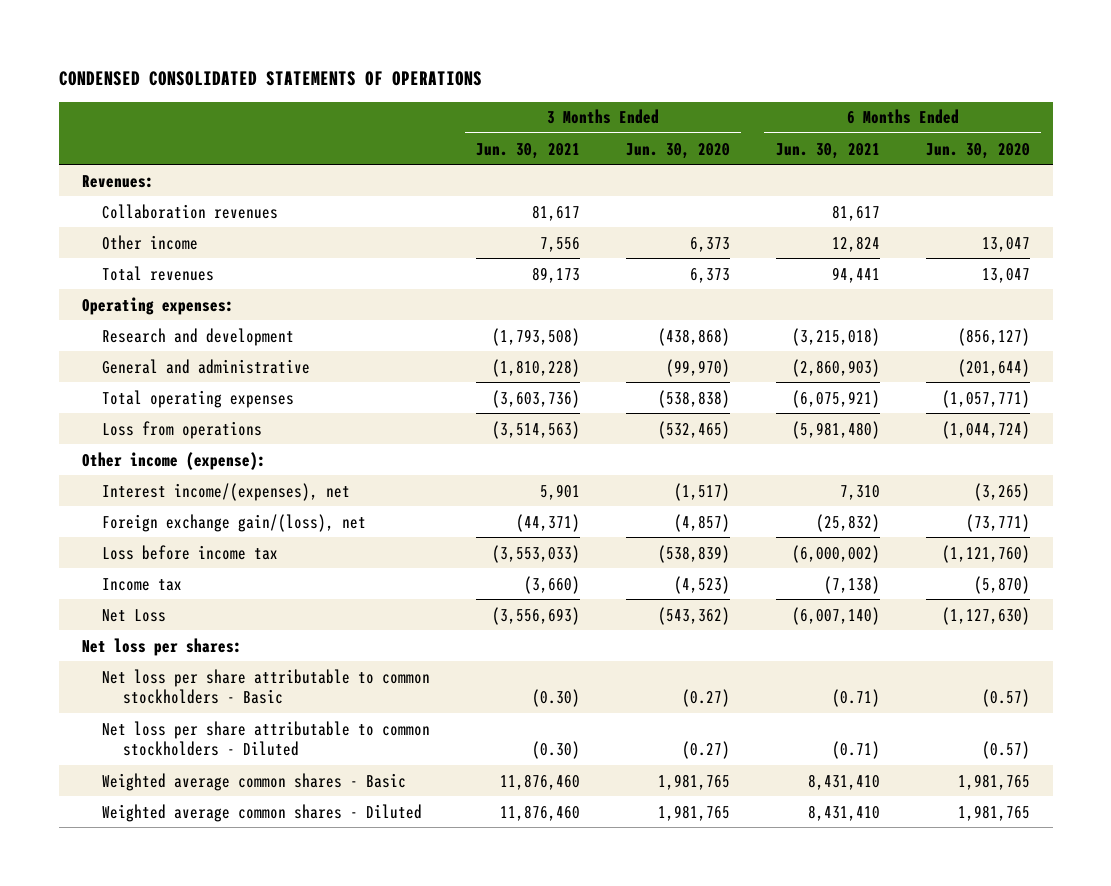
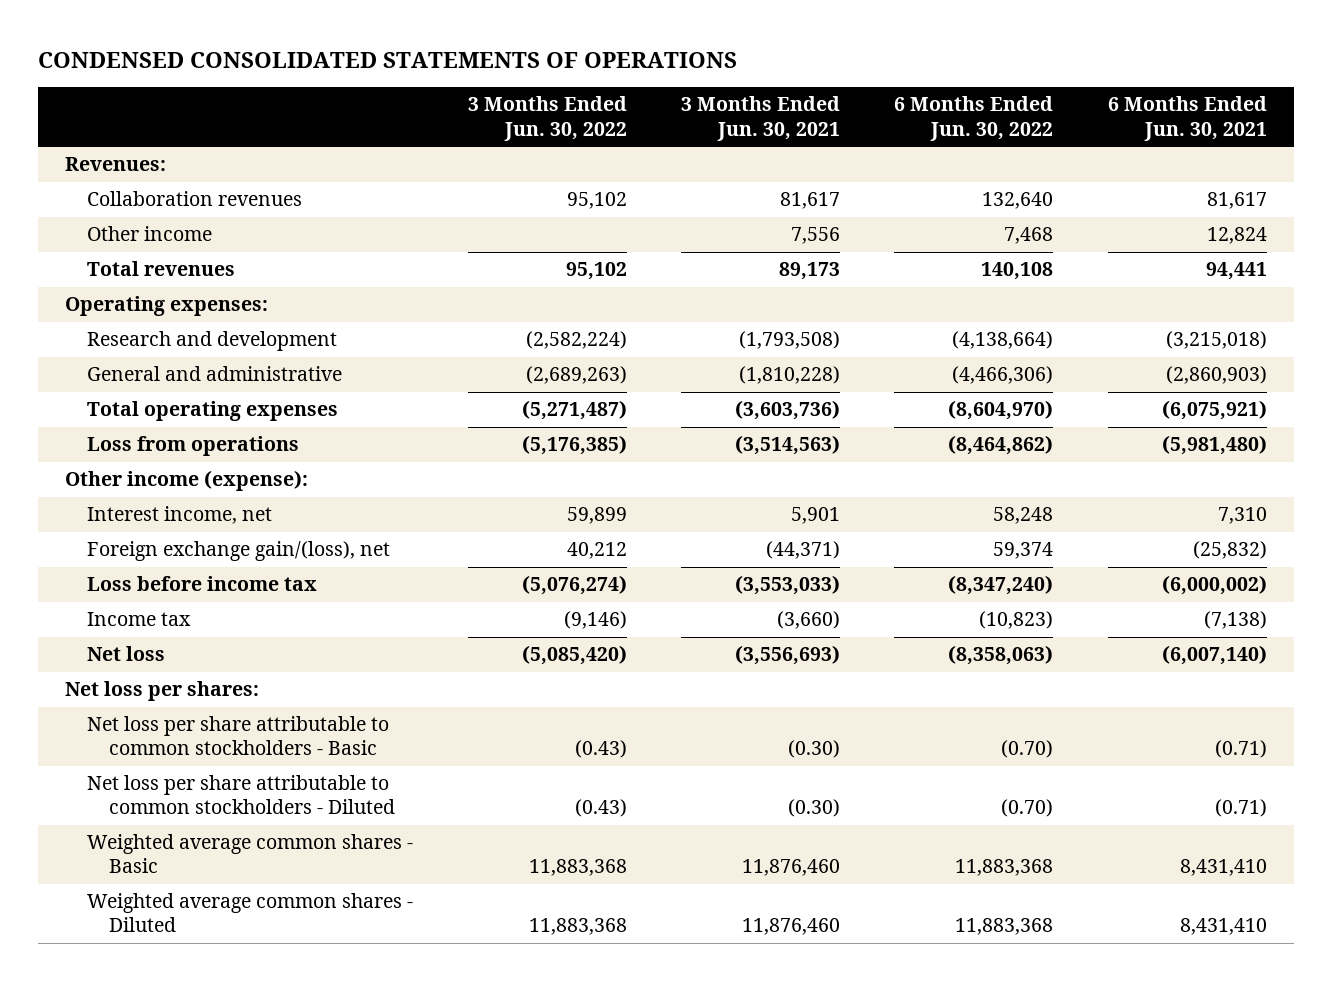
- | 3 Months Ended Jun. 30, 2021 | 3 Months Ended Jun. 30, 2020 | 6 Months Ended Jun. 30, 2021 | 6 Months Ended Jun. 30, 2020
+ | 3 Months Ended Jun. 30, 2022 | 3 Months Ended Jun. 30, 2021 | 6 Months Ended Jun. 30, 2022 | 6 Months Ended Jun. 30, 2021
- Interest income/(expenses), net | 5,901 | (1,517) | 7,310 | (3,265)
+ Interest income, net | 59,899 | 5,901 | 58,248 | 7,310
- Net Loss | (3,556,693) | (543,362) | (6,007,140) | (1,127,630)
+ Net loss | (5,085,420) | (3,556,693) | (8,358,063) | (6,007,140)

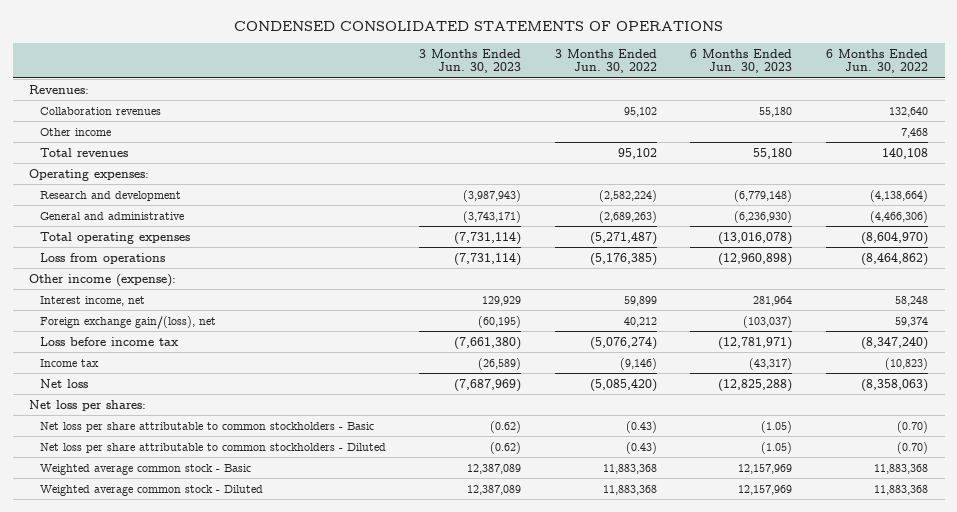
- | 3 Months Ended Jun. 30, 2022 | 3 Months Ended Jun. 30, 2021 | 6 Months Ended Jun. 30, 2022 | 6 Months Ended Jun. 30, 2021
+ | 3 Months Ended Jun. 30, 2023 | 3 Months Ended Jun. 30, 2022 | 6 Months Ended Jun. 30, 2023 | 6 Months Ended Jun. 30, 2022
- Weighted average common shares - Basic | 11,883,368 | 11,876,460 | 11,883,368 | 8,431,410
- Weighted average common shares - Diluted | 11,883,368 | 11,876,460 | 11,883,368 | 8,431,410
+ Weighted average common stock - Basic | 12,387,089 | 11,883,368 | 12,157,969 | 11,883,368
+ Weighted average common stock - Diluted | 12,387,089 | 11,883,368 | 12,157,969 | 11,883,368

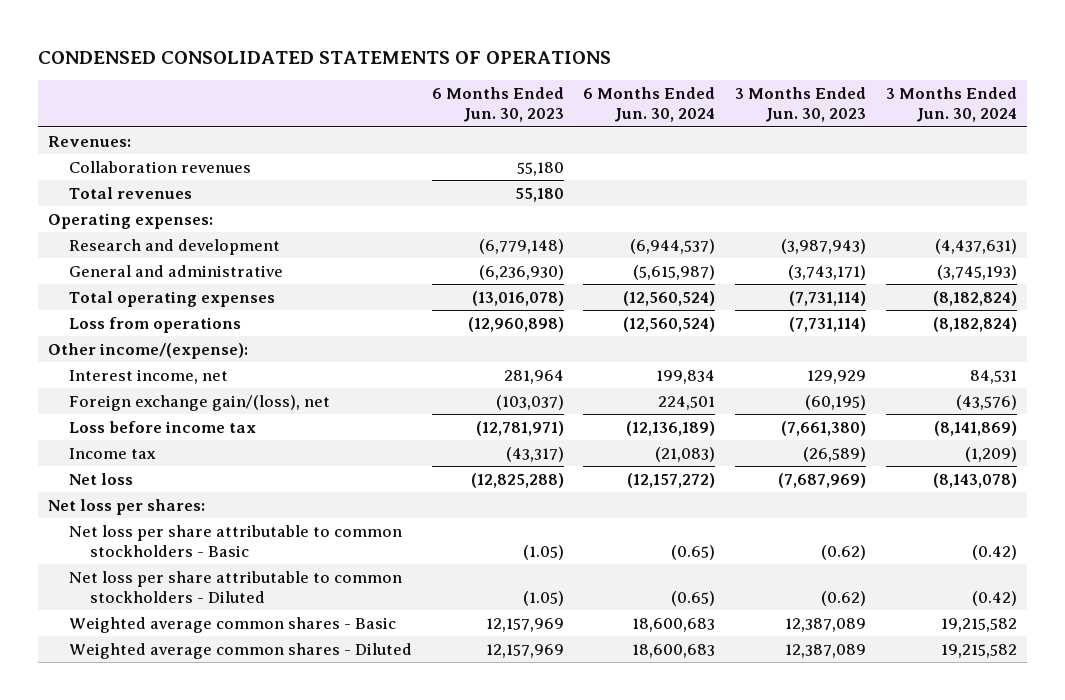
- | 3 Months Ended Jun. 30, 2023 | 3 Months Ended Jun. 30, 2022 | 6 Months Ended Jun. 30, 2023 | 6 Months Ended Jun. 30, 2022
+ | 6 Months Ended Jun. 30, 2023 | 6 Months Ended Jun. 30, 2024 | 3 Months Ended Jun. 30, 2023 | 3 Months Ended Jun. 30, 2024
- Other income | | | | 7,468
- Other income (expense):
+ Other income/(expense):
- Weighted average common stock - Basic | 12,387,089 | 11,883,368 | 12,157,969 | 11,883,368
- Weighted average common stock - Diluted | 12,387,089 | 11,883,368 | 12,157,969 | 11,883,368
+ Weighted average common shares - Basic | 12,157,969 | 18,600,683 | 12,387,089 | 19,215,582
+ Weighted average common shares - Diluted | 12,157,969 | 18,600,683 | 12,387,089 | 19,215,582

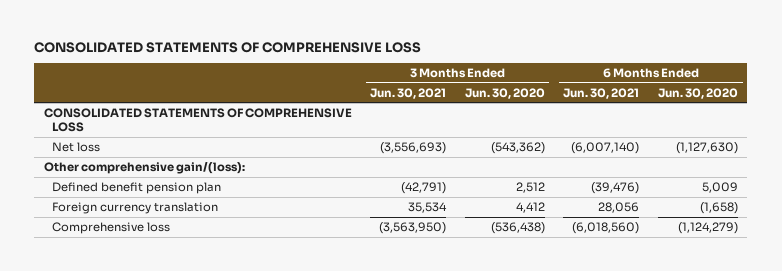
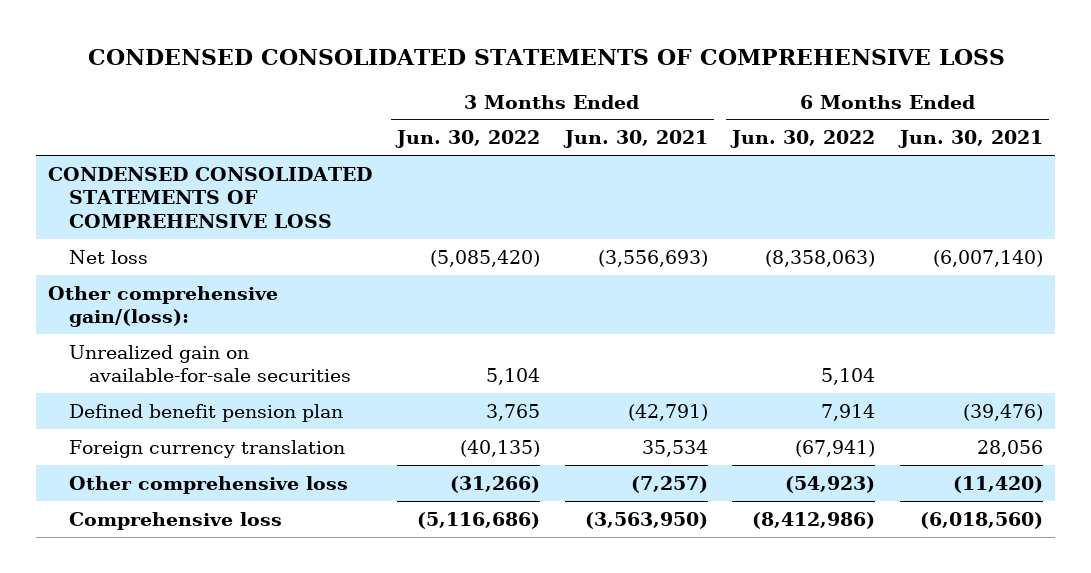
- CONSOLIDATED STATEMENTS OF COMPREHENSIVE LOSS
+ CONDENSED CONSOLIDATED STATEMENTS OF COMPREHENSIVE LOSS
- | 3 Months Ended Jun. 30, 2021 | 3 Months Ended Jun. 30, 2020 | 6 Months Ended Jun. 30, 2021 | 6 Months Ended Jun. 30, 2020
+ | 3 Months Ended Jun. 30, 2022 | 3 Months Ended Jun. 30, 2021 | 6 Months Ended Jun. 30, 2022 | 6 Months Ended Jun. 30, 2021
- CONSOLIDATED STATEMENTS OF COMPREHENSIVE LOSS
+ CONDENSED CONSOLIDATED STATEMENTS OF COMPREHENSIVE LOSS
+ Unrealized gain on available-for-sale securities | 5,104 | | 5,104 |
+ Other comprehensive loss | (31,266) | (7,257) | (54,923) | (11,420)

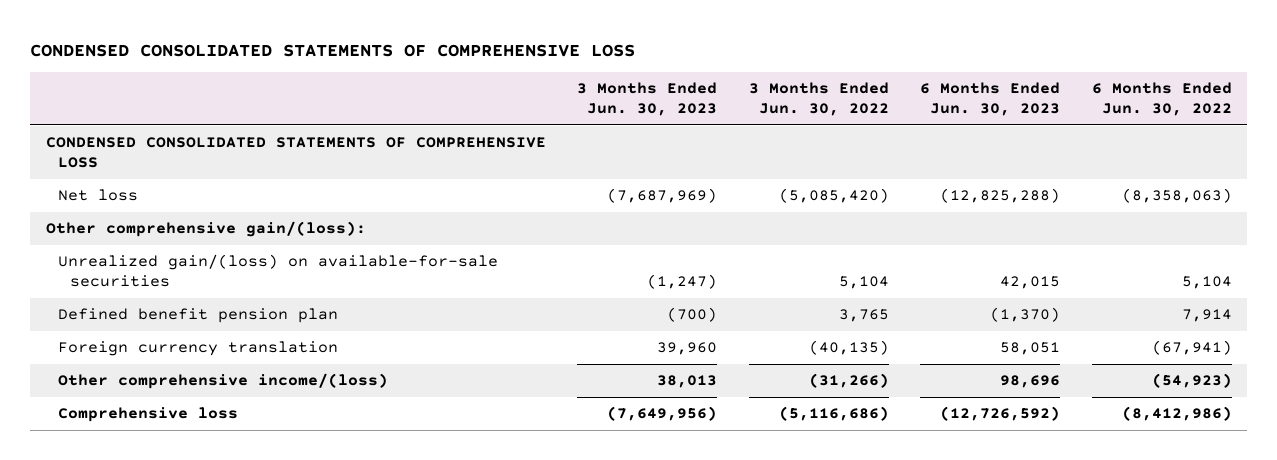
- | 3 Months Ended Jun. 30, 2022 | 3 Months Ended Jun. 30, 2021 | 6 Months Ended Jun. 30, 2022 | 6 Months Ended Jun. 30, 2021
+ | 3 Months Ended Jun. 30, 2023 | 3 Months Ended Jun. 30, 2022 | 6 Months Ended Jun. 30, 2023 | 6 Months Ended Jun. 30, 2022
- Unrealized gain on available-for-sale securities | 5,104 | | 5,104 |
+ Unrealized gain/(loss) on available-for-sale securities | (1,247) | 5,104 | 42,015 | 5,104
- Other comprehensive loss | (31,266) | (7,257) | (54,923) | (11,420)
+ Other comprehensive income/(loss) | 38,013 | (31,266) | 98,696 | (54,923)

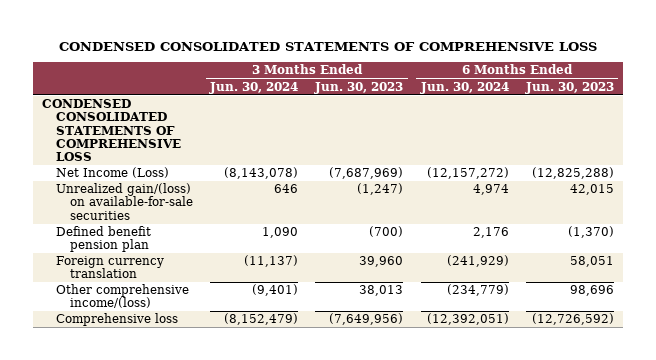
- | 3 Months Ended Jun. 30, 2023 | 3 Months Ended Jun. 30, 2022 | 6 Months Ended Jun. 30, 2023 | 6 Months Ended Jun. 30, 2022
+ | 3 Months Ended Jun. 30, 2024 | 3 Months Ended Jun. 30, 2023 | 6 Months Ended Jun. 30, 2024 | 6 Months Ended Jun. 30, 2023
- Net loss | (7,687,969) | (5,085,420) | (12,825,288) | (8,358,063)
- Other comprehensive gain/(loss):
+ Net Income (Loss) | (8,143,078) | (7,687,969) | (12,157,272) | (12,825,288)

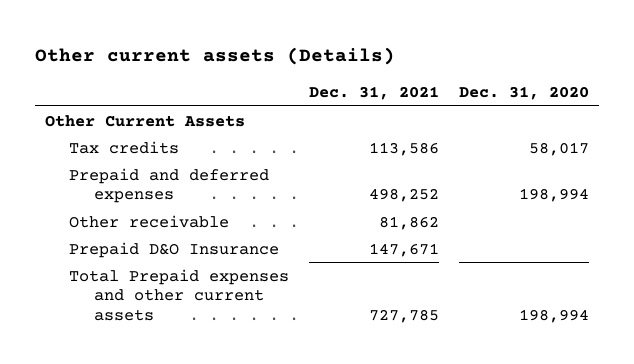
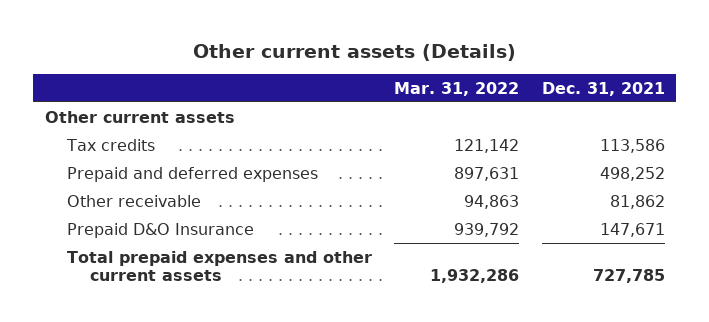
- | Dec. 31, 2021 | Dec. 31, 2020
+ | Mar. 31, 2022 | Dec. 31, 2021
- Other Current Assets
+ Other current assets
- Total Prepaid expenses and other current assets | 727,785 | 198,994
+ Total prepaid expenses and other current assets | 1,932,286 | 727,785

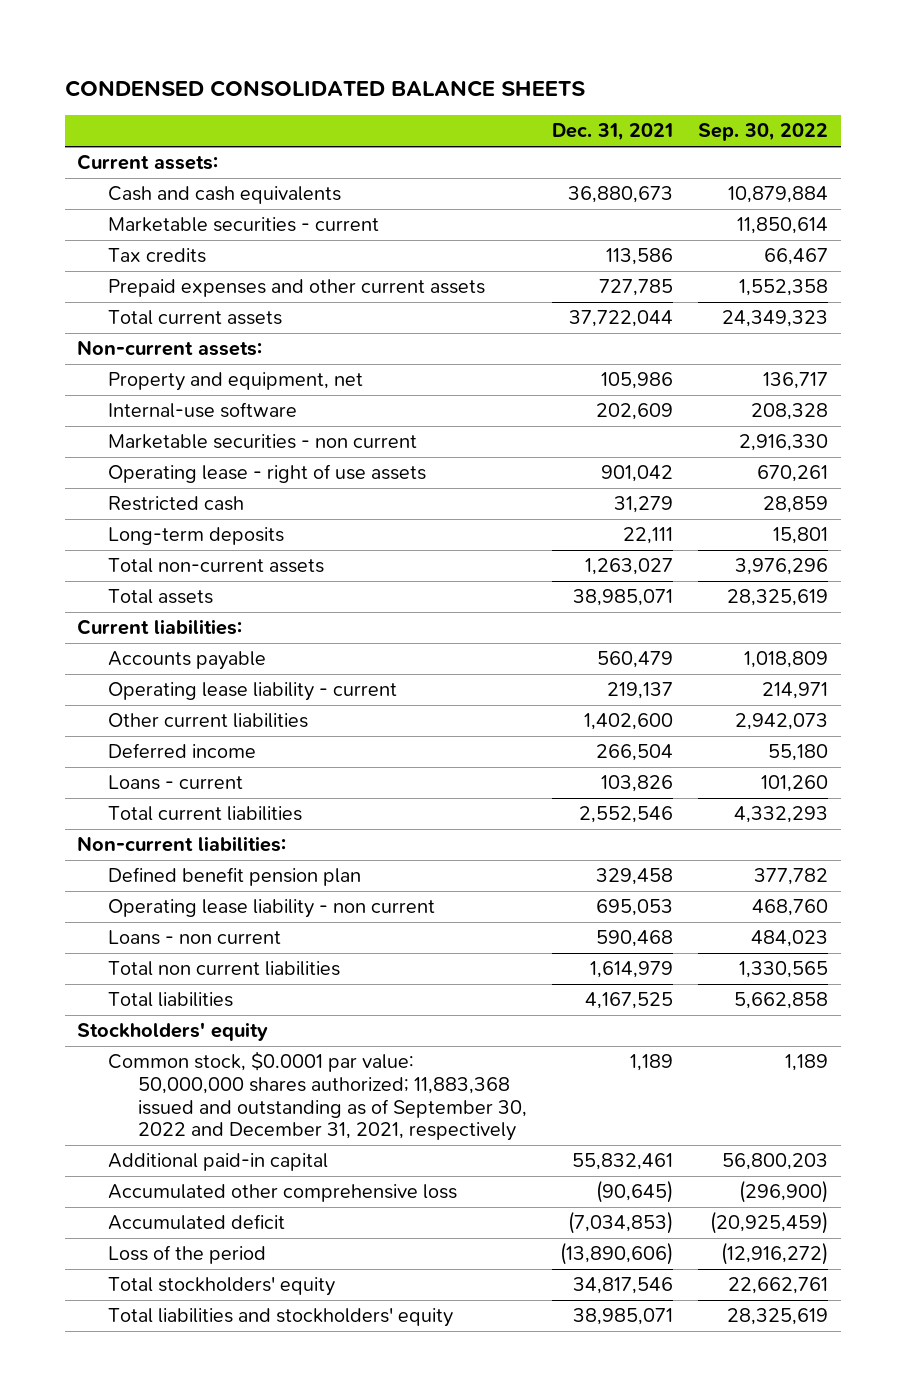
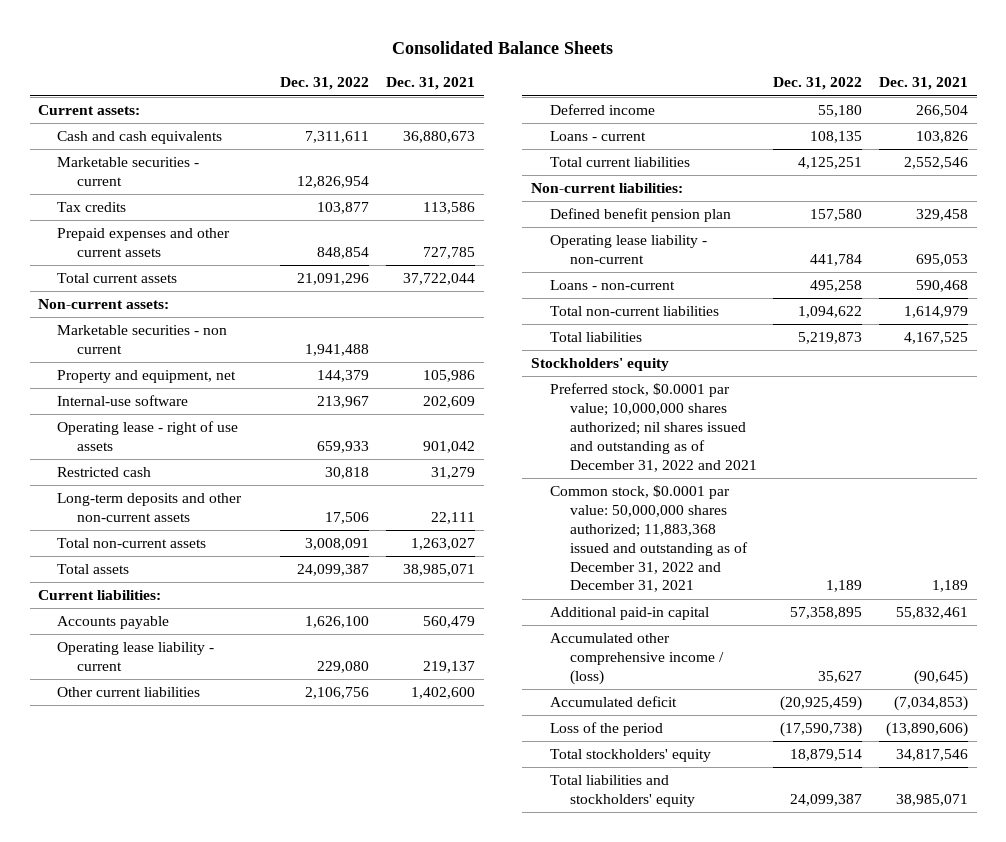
- CONDENSED CONSOLIDATED BALANCE SHEETS
+ Consolidated Balance Sheets
- | Dec. 31, 2021 | Sep. 30, 2022
+ | Dec. 31, 2022 | Dec. 31, 2021
moved up: Marketable securities - non current | 1,941,488 |
- Long-term deposits | 22,111 | 15,801
+ Long-term deposits and other non-current assets | 17,506 | 22,111
- Operating lease liability - non current | 695,053 | 468,760
- Loans - non current | 590,468 | 484,023
- Total non current liabilities | 1,614,979 | 1,330,565
+ Operating lease liability - non-current | 441,784 | 695,053
+ Loans - non-current | 495,258 | 590,468
+ Total non-current liabilities | 1,094,622 | 1,614,979
- Common stock, $0.0001 par value: 50,000,000 shares authorized; 11,883,368 issued and outstanding as of September 30, 2022 and December 31, 2021, respectively | 1,189 | 1,189
+ Preferred stock, $0.0001 par value; 10,000,000 shares authorized; nil shares issued and outstanding as of December 31, 2022 and 2021
+ Common stock, $0.0001 par value: 50,000,000 shares authorized; 11,883,368 issued and outstanding as of December 31, 2022 and December 31, 2021 | 1,189 | 1,189
- Accumulated other comprehensive loss | (90,645) | (296,900)
+ Accumulated other comprehensive income / (loss) | 35,627 | (90,645)

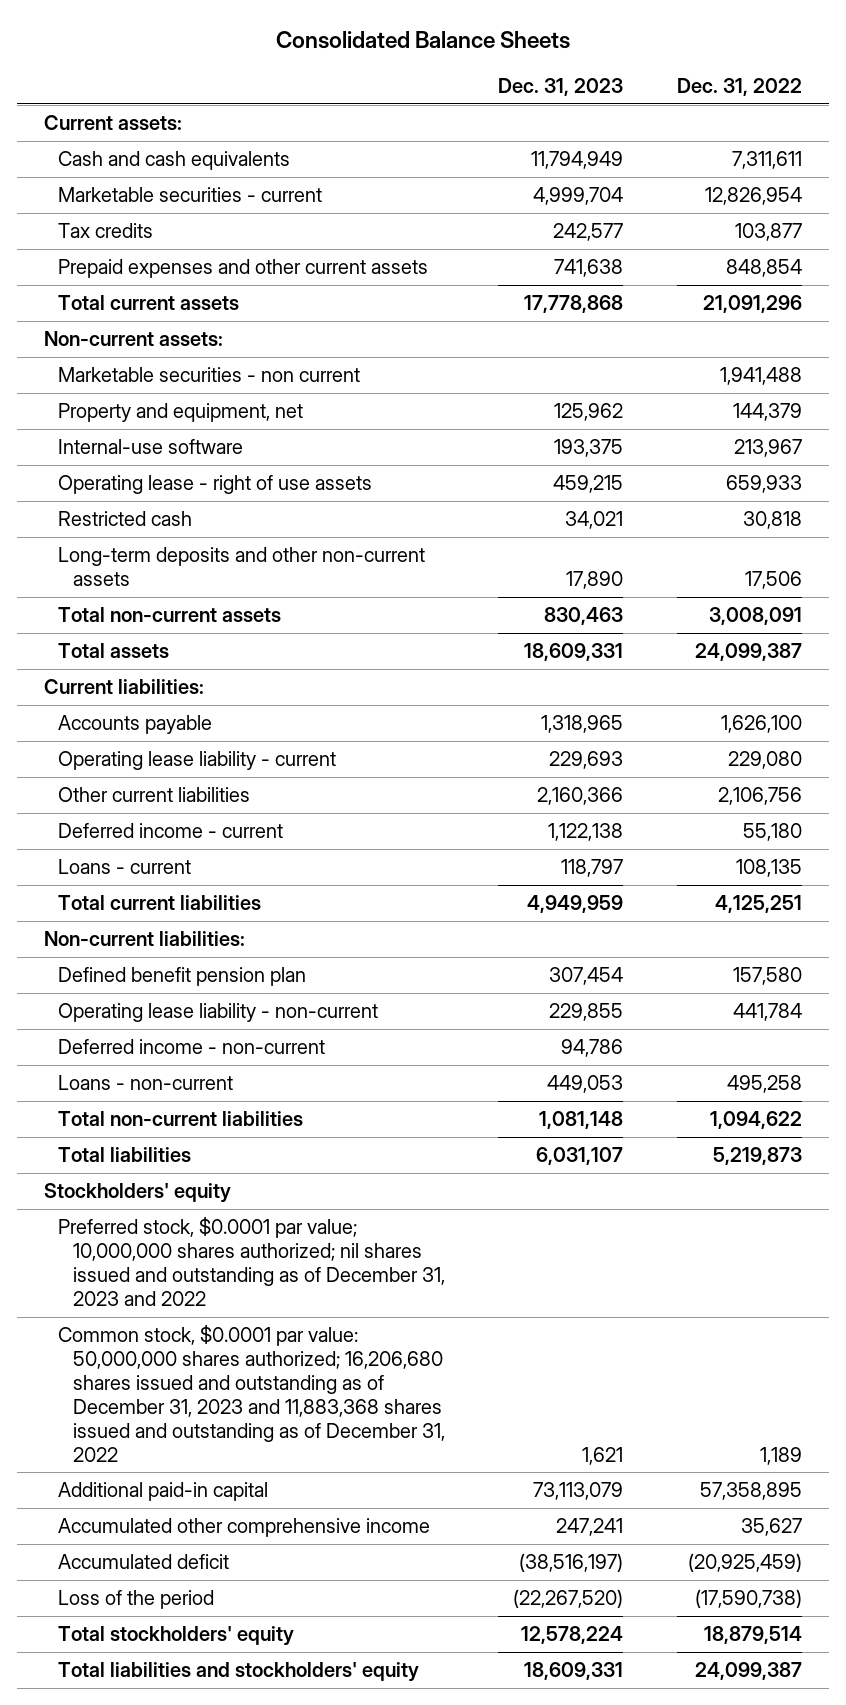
- | Dec. 31, 2022 | Dec. 31, 2021
+ | Dec. 31, 2023 | Dec. 31, 2022
- Deferred income | 55,180 | 266,504
+ Deferred income - current | 1,122,138 | 55,180
+ Deferred income - non-current | 94,786 |
- Preferred stock, $0.0001 par value; 10,000,000 shares authorized; nil shares issued and outstanding as of December 31, 2022 and 2021
- Common stock, $0.0001 par value: 50,000,000 shares authorized; 11,883,368 issued and outstanding as of December 31, 2022 and December 31, 2021 | 1,189 | 1,189
+ Preferred stock, $0.0001 par value; 10,000,000 shares authorized; nil shares issued and outstanding as of December 31, 2023 and 2022
+ Common stock, $0.0001 par value: 50,000,000 shares authorized; 16,206,680 shares issued and outstanding as of December 31, 2023 and 11,883,368 shares issued and outstanding as of December 31, 2022 | 1,621 | 1,189
- Accumulated other comprehensive income / (loss) | 35,627 | (90,645)
+ Accumulated other comprehensive income | 247,241 | 35,627

